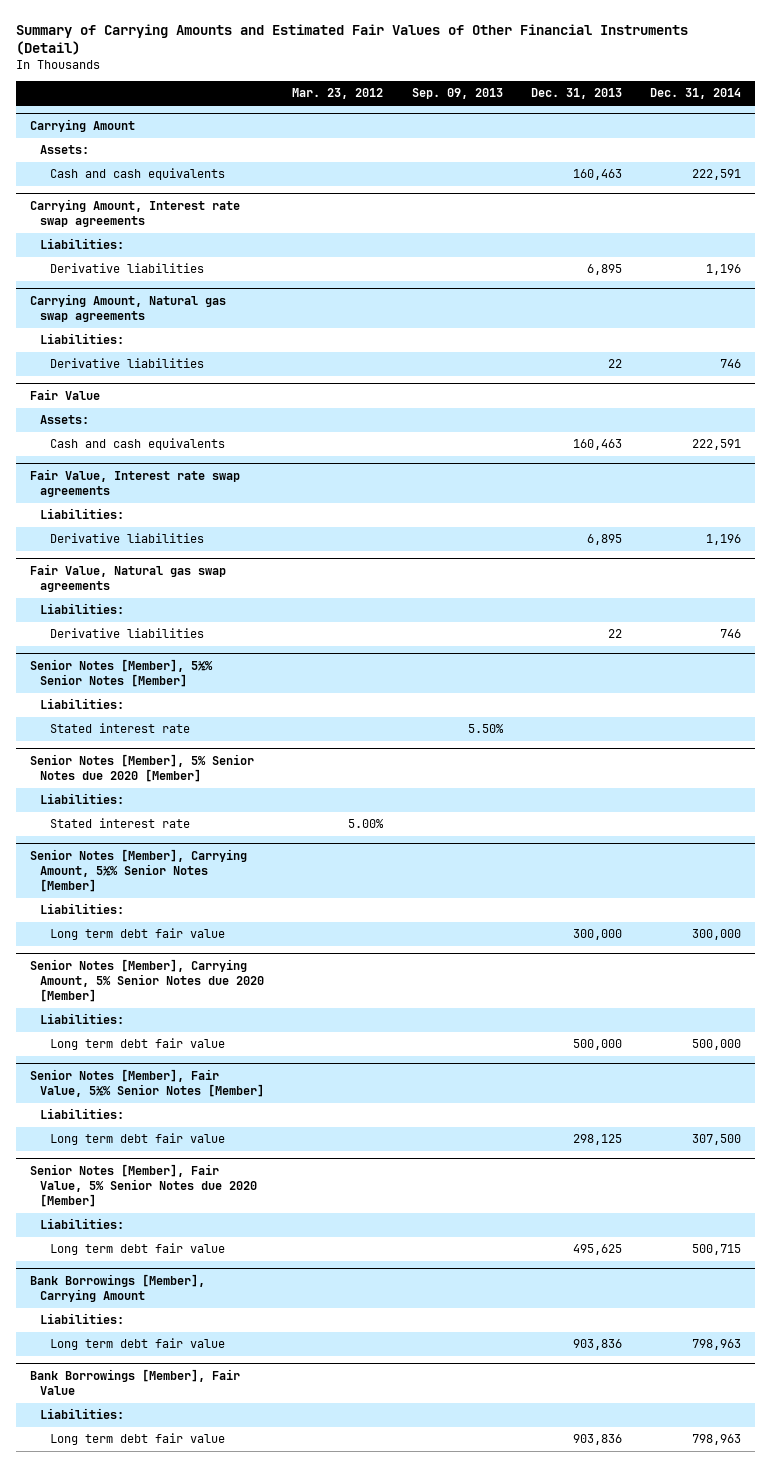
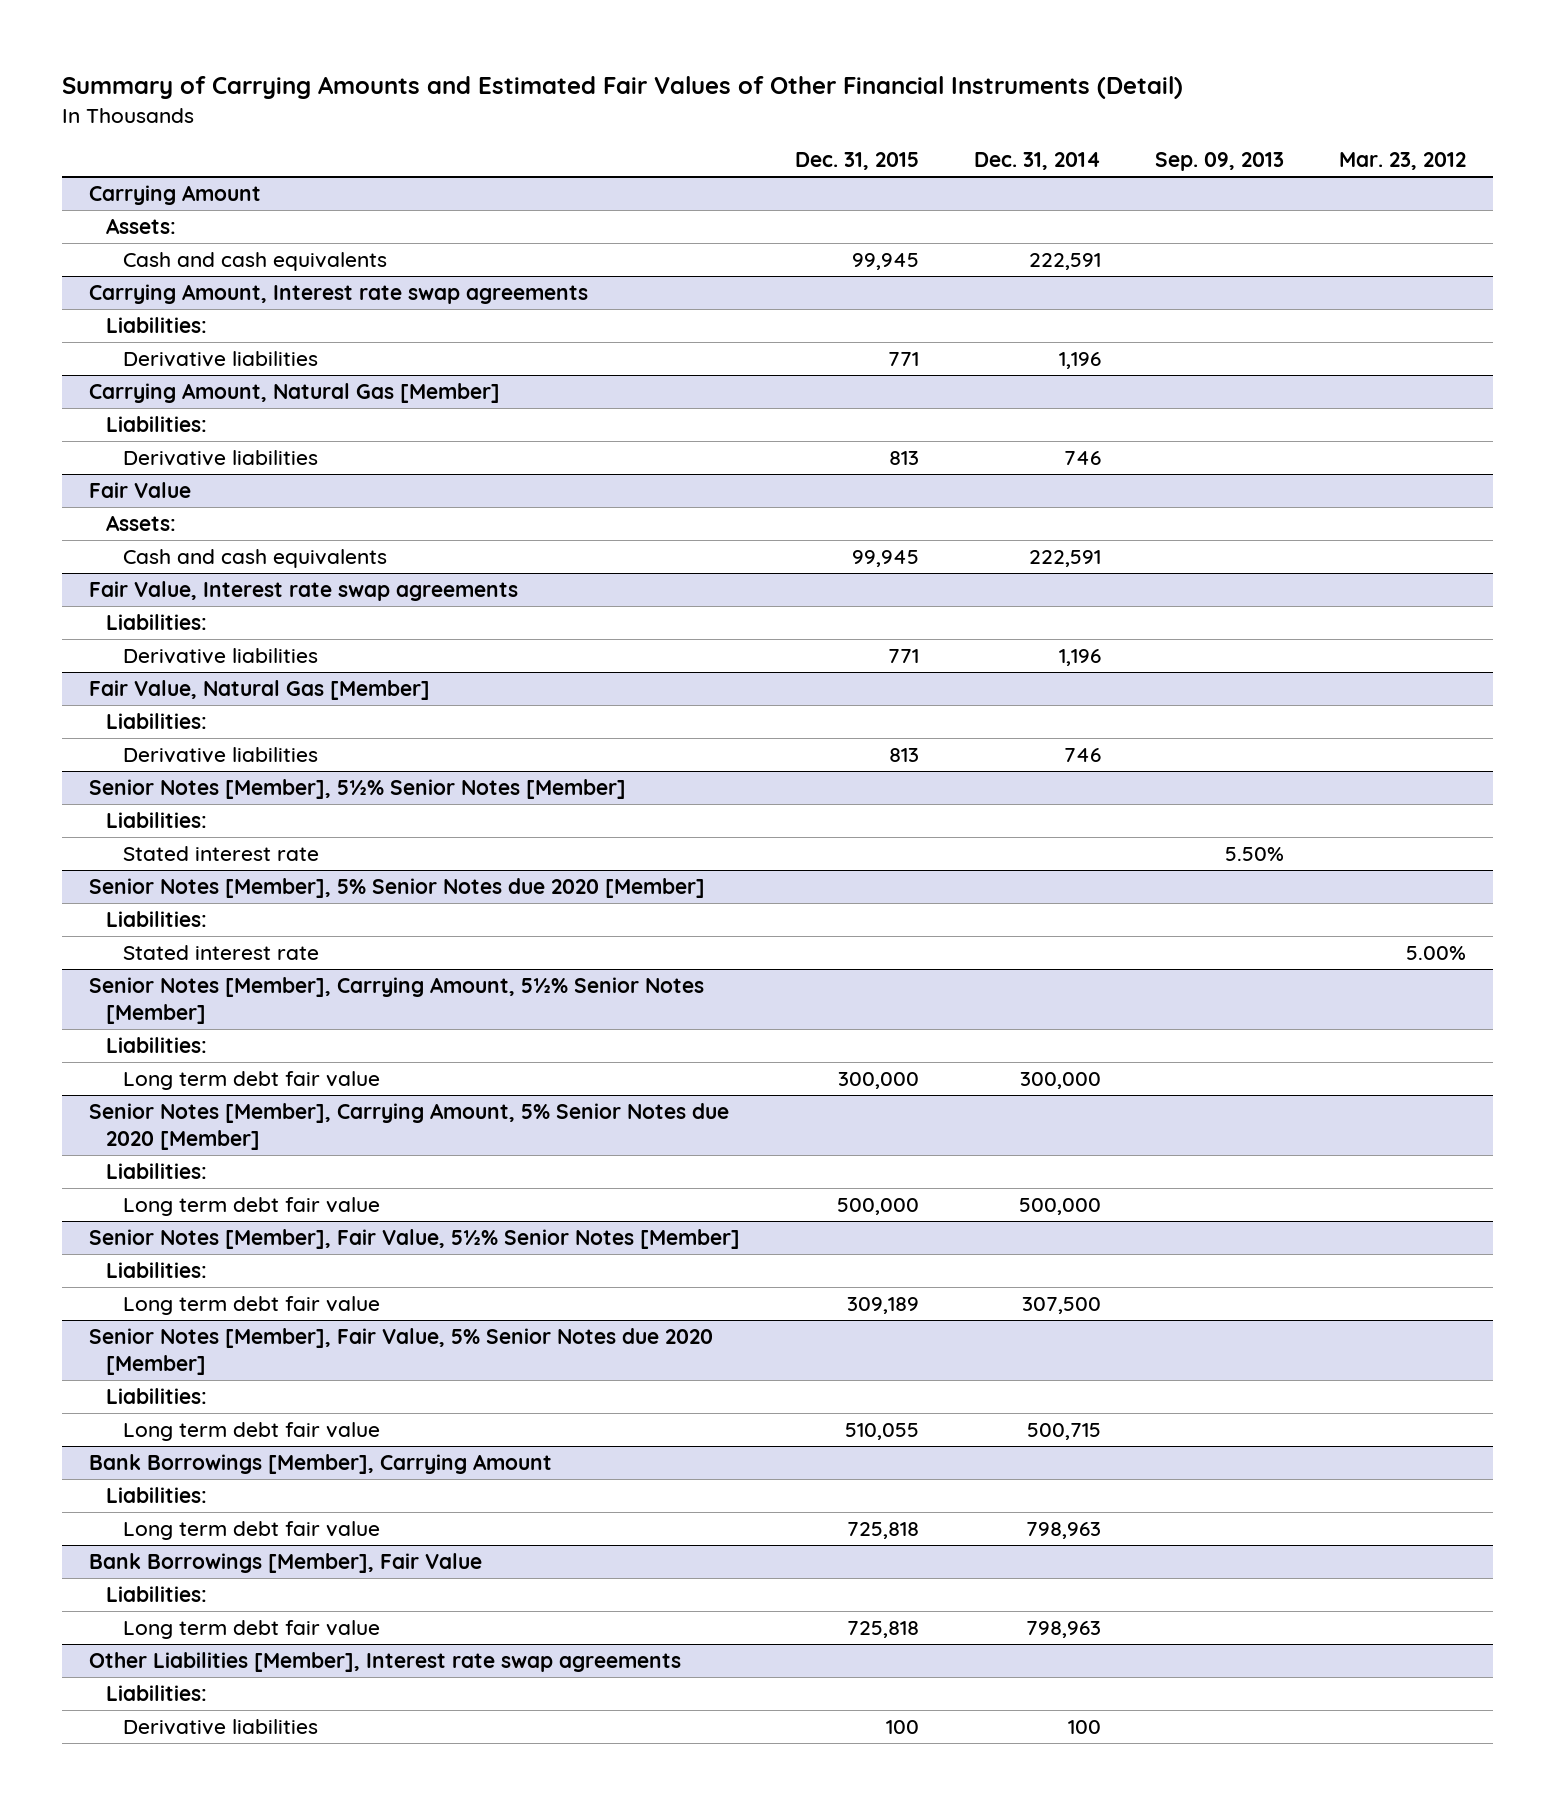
- | Mar. 23, 2012 | Sep. 09, 2013 | Dec. 31, 2013 | Dec. 31, 2014
+ | Dec. 31, 2015 | Dec. 31, 2014 | Sep. 09, 2013 | Mar. 23, 2012
- Carrying Amount, Natural gas swap agreements
+ Carrying Amount, Natural Gas [Member]
- Fair Value, Natural gas swap agreements
+ Fair Value, Natural Gas [Member]
+ Other Liabilities [Member], Interest rate swap agreements
+ Liabilities:
+ Derivative liabilities | 100 | 100 | |

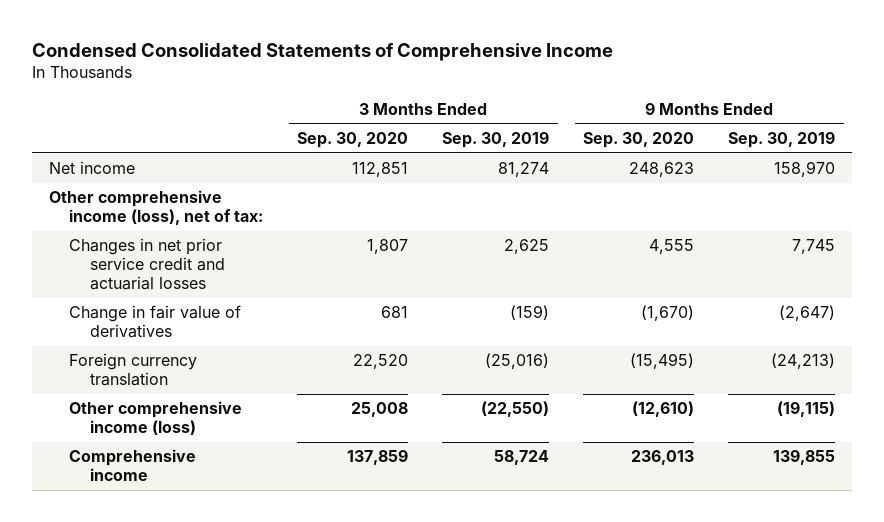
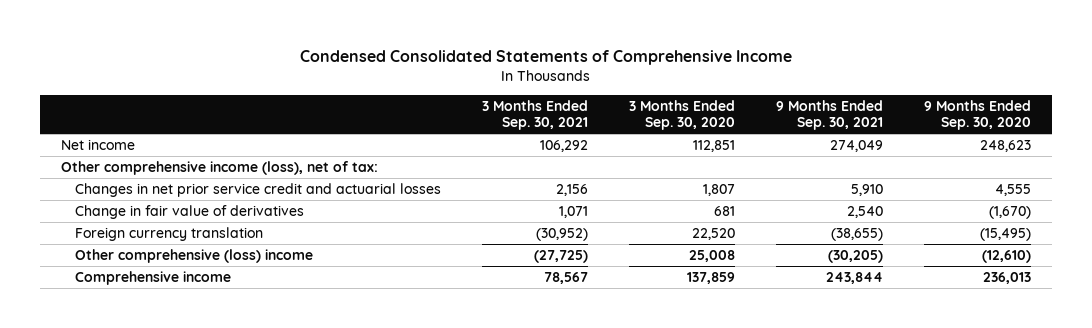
- | 3 Months Ended Sep. 30, 2020 | 3 Months Ended Sep. 30, 2019 | 9 Months Ended Sep. 30, 2020 | 9 Months Ended Sep. 30, 2019
+ | 3 Months Ended Sep. 30, 2021 | 3 Months Ended Sep. 30, 2020 | 9 Months Ended Sep. 30, 2021 | 9 Months Ended Sep. 30, 2020
- Other comprehensive income (loss) | 25,008 | (22,550) | (12,610) | (19,115)
+ Other comprehensive (loss) income | (27,725) | 25,008 | (30,205) | (12,610)

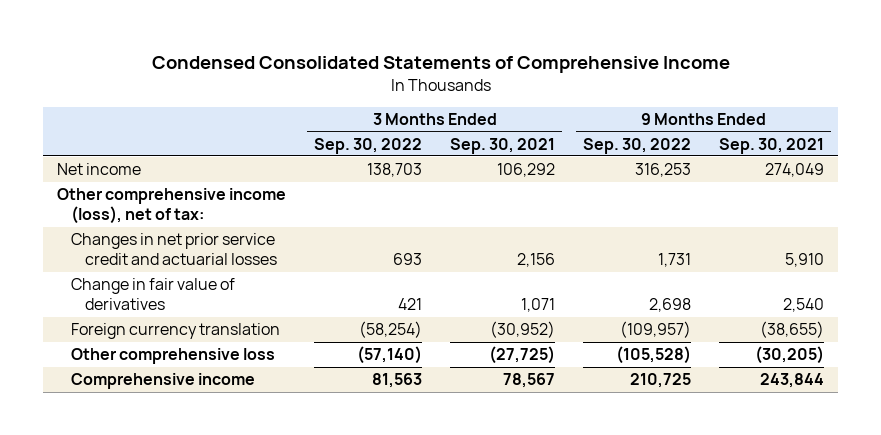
- | 3 Months Ended Sep. 30, 2021 | 3 Months Ended Sep. 30, 2020 | 9 Months Ended Sep. 30, 2021 | 9 Months Ended Sep. 30, 2020
+ | 3 Months Ended Sep. 30, 2022 | 3 Months Ended Sep. 30, 2021 | 9 Months Ended Sep. 30, 2022 | 9 Months Ended Sep. 30, 2021
- Other comprehensive (loss) income | (27,725) | 25,008 | (30,205) | (12,610)
+ Other comprehensive loss | (57,140) | (27,725) | (105,528) | (30,205)

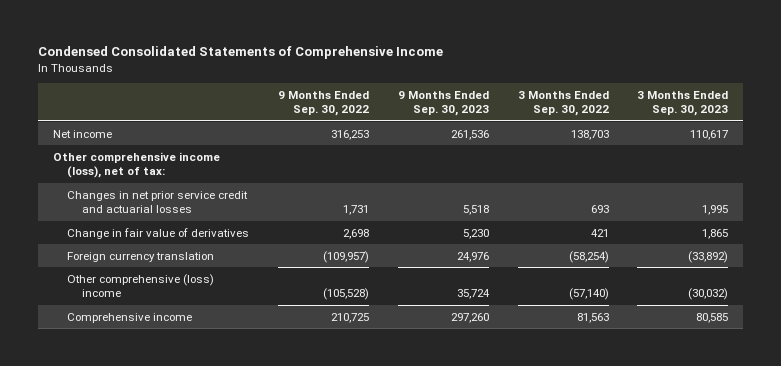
- | 3 Months Ended Sep. 30, 2022 | 3 Months Ended Sep. 30, 2021 | 9 Months Ended Sep. 30, 2022 | 9 Months Ended Sep. 30, 2021
+ | 9 Months Ended Sep. 30, 2022 | 9 Months Ended Sep. 30, 2023 | 3 Months Ended Sep. 30, 2022 | 3 Months Ended Sep. 30, 2023
- Other comprehensive loss | (57,140) | (27,725) | (105,528) | (30,205)
+ Other comprehensive (loss) income | (105,528) | 35,724 | (57,140) | (30,032)

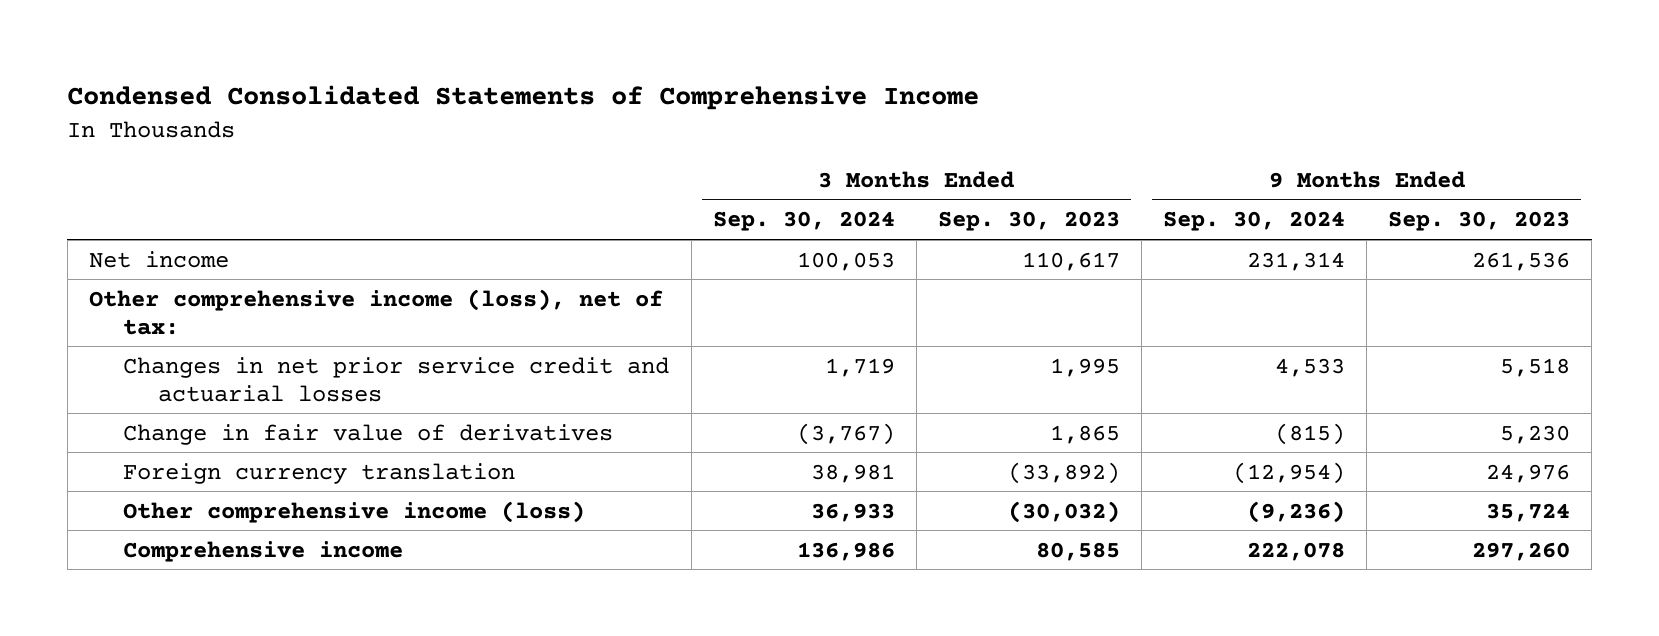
- | 9 Months Ended Sep. 30, 2022 | 9 Months Ended Sep. 30, 2023 | 3 Months Ended Sep. 30, 2022 | 3 Months Ended Sep. 30, 2023
+ | 3 Months Ended Sep. 30, 2024 | 3 Months Ended Sep. 30, 2023 | 9 Months Ended Sep. 30, 2024 | 9 Months Ended Sep. 30, 2023
- Other comprehensive (loss) income | (105,528) | 35,724 | (57,140) | (30,032)
+ Other comprehensive income (loss) | 36,933 | (30,032) | (9,236) | 35,724

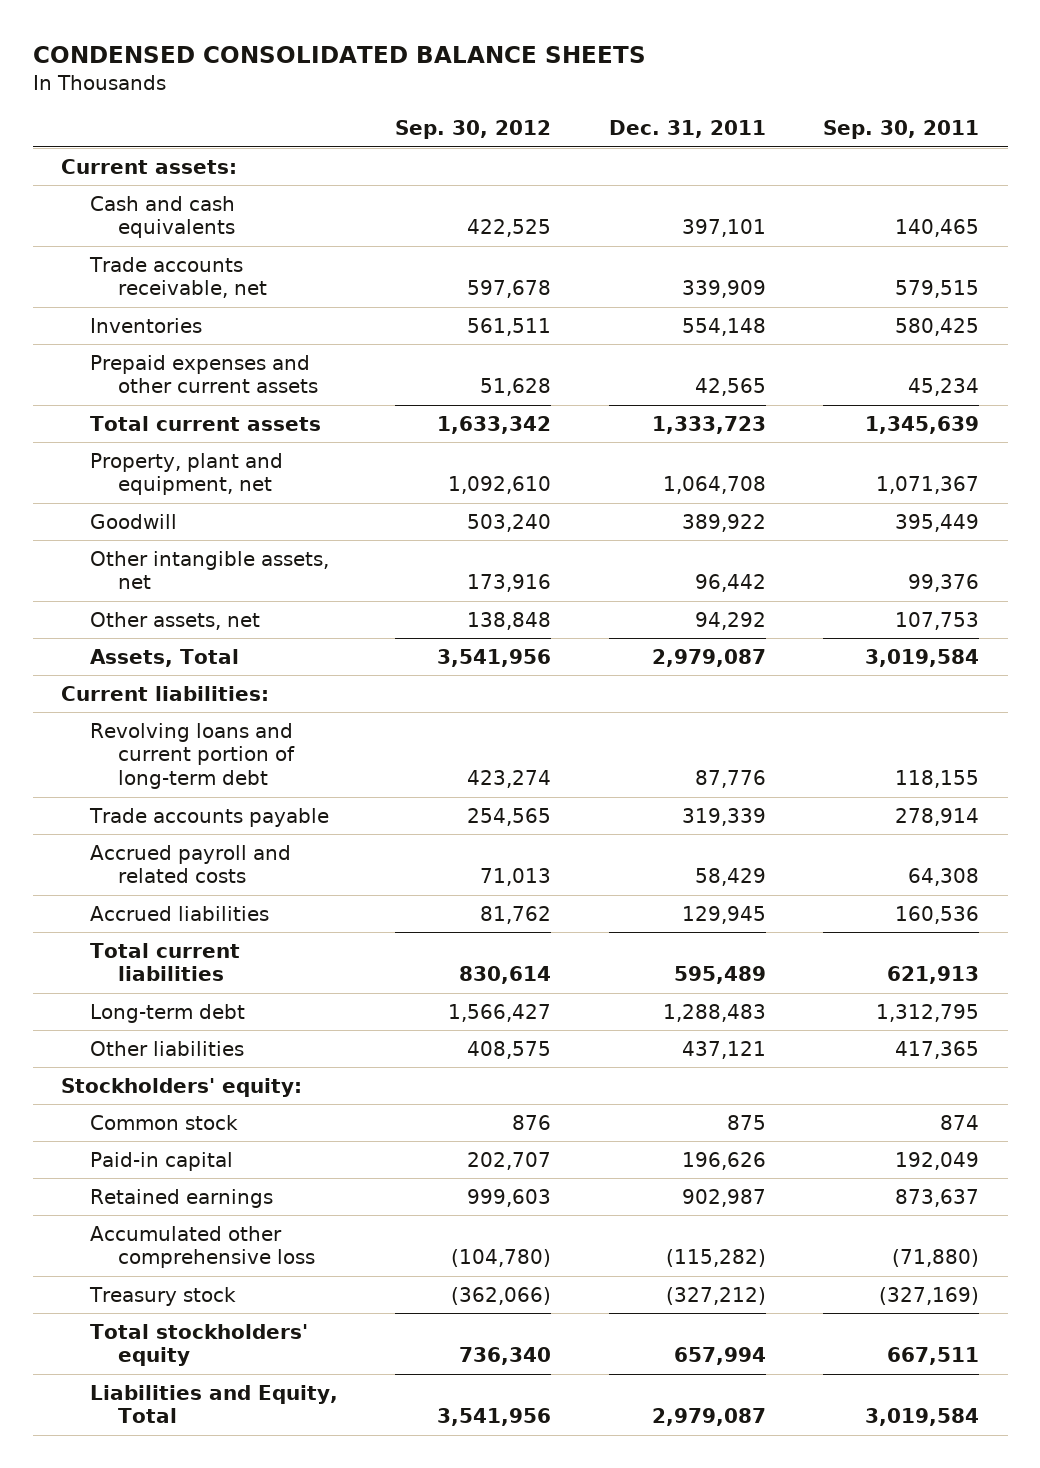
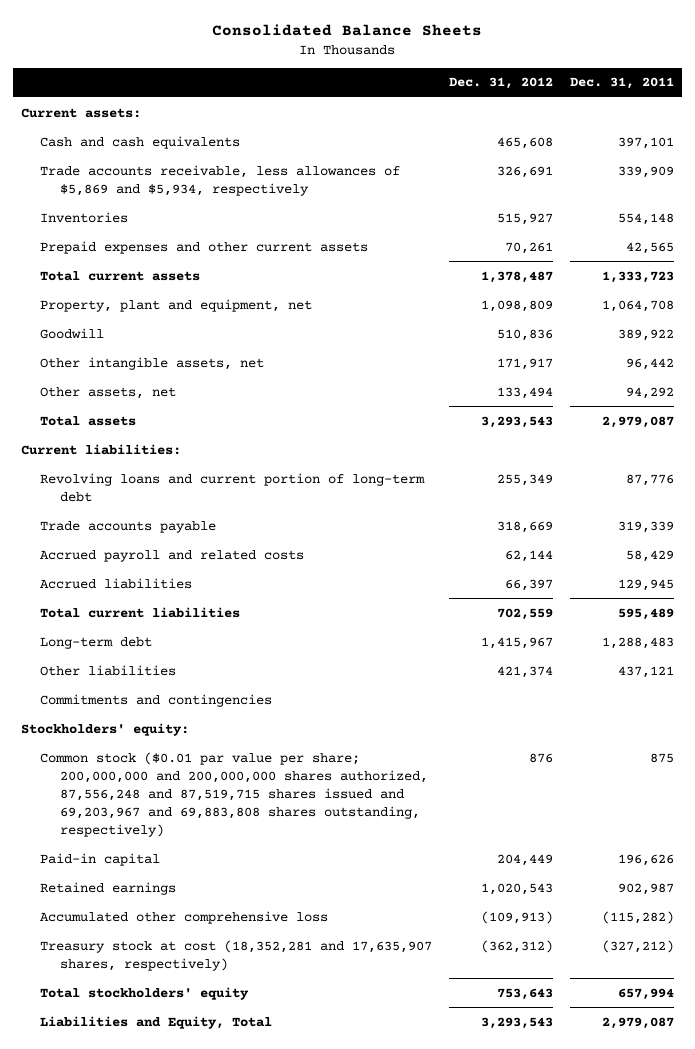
- CONDENSED CONSOLIDATED BALANCE SHEETS
+ Consolidated Balance Sheets
- | Sep. 30, 2012 | Dec. 31, 2011 | Sep. 30, 2011
+ | Dec. 31, 2012 | Dec. 31, 2011
- Trade accounts receivable, net | 597,678 | 339,909 | 579,515
+ Trade accounts receivable, less allowances of $5,869 and $5,934, respectively | 326,691 | 339,909
- Assets, Total | 3,541,956 | 2,979,087 | 3,019,584
+ Total assets | 3,293,543 | 2,979,087
+ Commitments and contingencies
- Common stock | 876 | 875 | 874
+ Common stock ($0.01 par value per share; 200,000,000 and 200,000,000 shares authorized, 87,556,248 and 87,519,715 shares issued and 69,203,967 and 69,883,808 shares outstanding, respectively) | 876 | 875
- Treasury stock | (362,066) | (327,212) | (327,169)
+ Treasury stock at cost (18,352,281 and 17,635,907 shares, respectively) | (362,312) | (327,212)

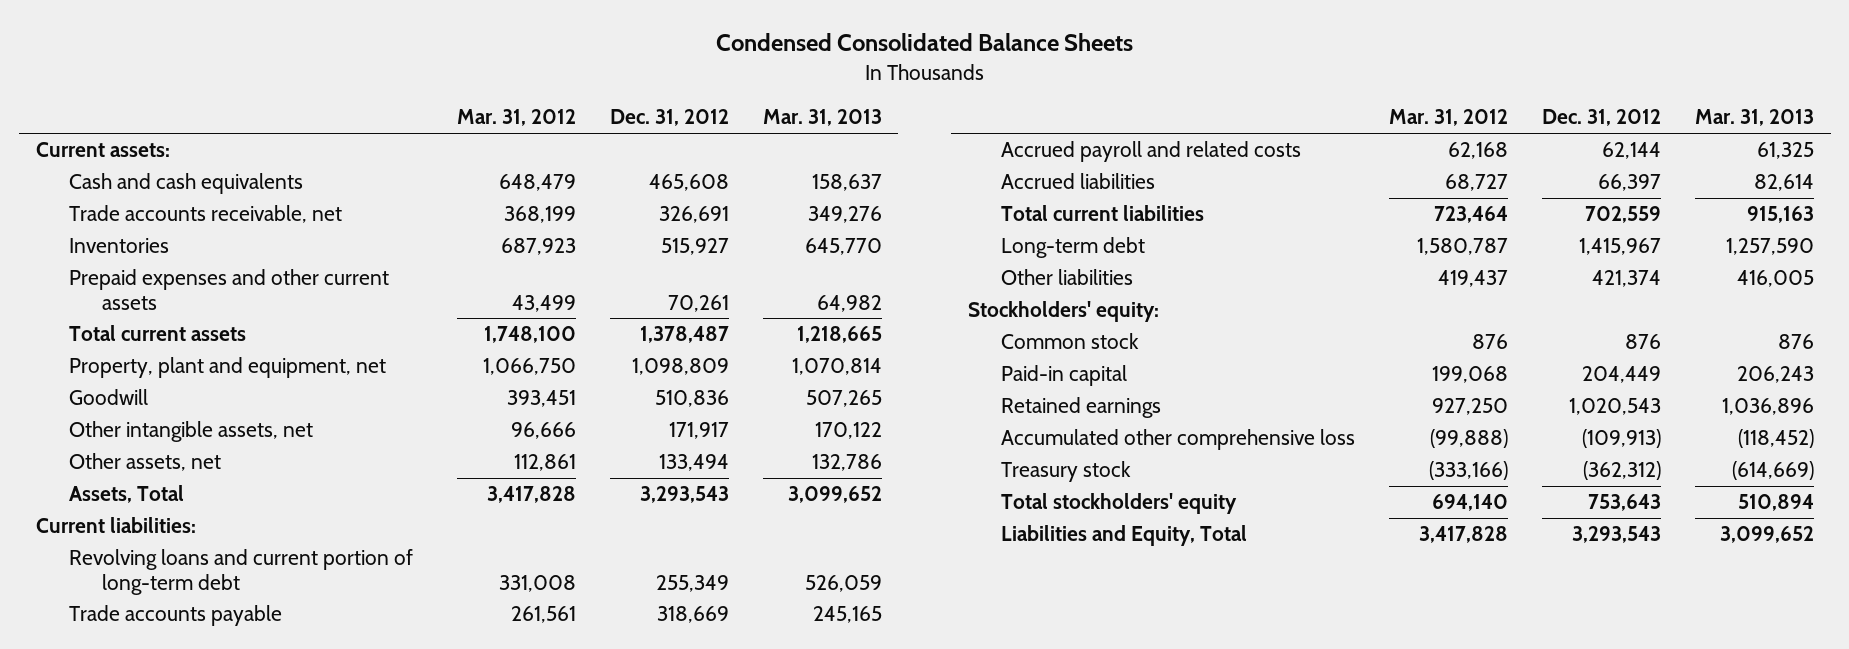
- Consolidated Balance Sheets
+ Condensed Consolidated Balance Sheets
- | Dec. 31, 2012 | Dec. 31, 2011
+ | Mar. 31, 2012 | Dec. 31, 2012 | Mar. 31, 2013
- Trade accounts receivable, less allowances of $5,869 and $5,934, respectively | 326,691 | 339,909
+ Trade accounts receivable, net | 368,199 | 326,691 | 349,276
- Total assets | 3,293,543 | 2,979,087
+ Assets, Total | 3,417,828 | 3,293,543 | 3,099,652
- Commitments and contingencies
- Common stock ($0.01 par value per share; 200,000,000 and 200,000,000 shares authorized, 87,556,248 and 87,519,715 shares issued and 69,203,967 and 69,883,808 shares outstanding, respectively) | 876 | 875
+ Common stock | 876 | 876 | 876
- Treasury stock at cost (18,352,281 and 17,635,907 shares, respectively) | (362,312) | (327,212)
+ Treasury stock | (333,166) | (362,312) | (614,669)

